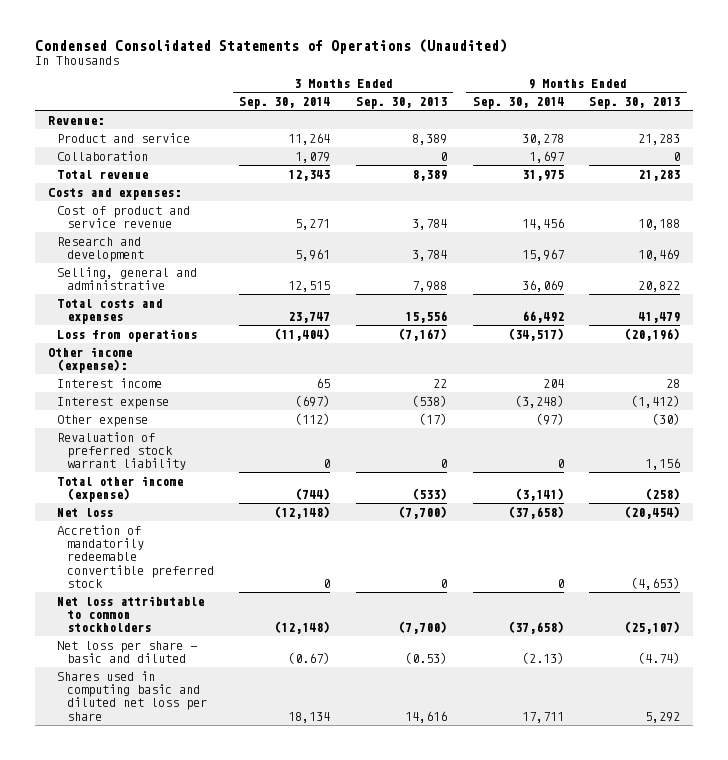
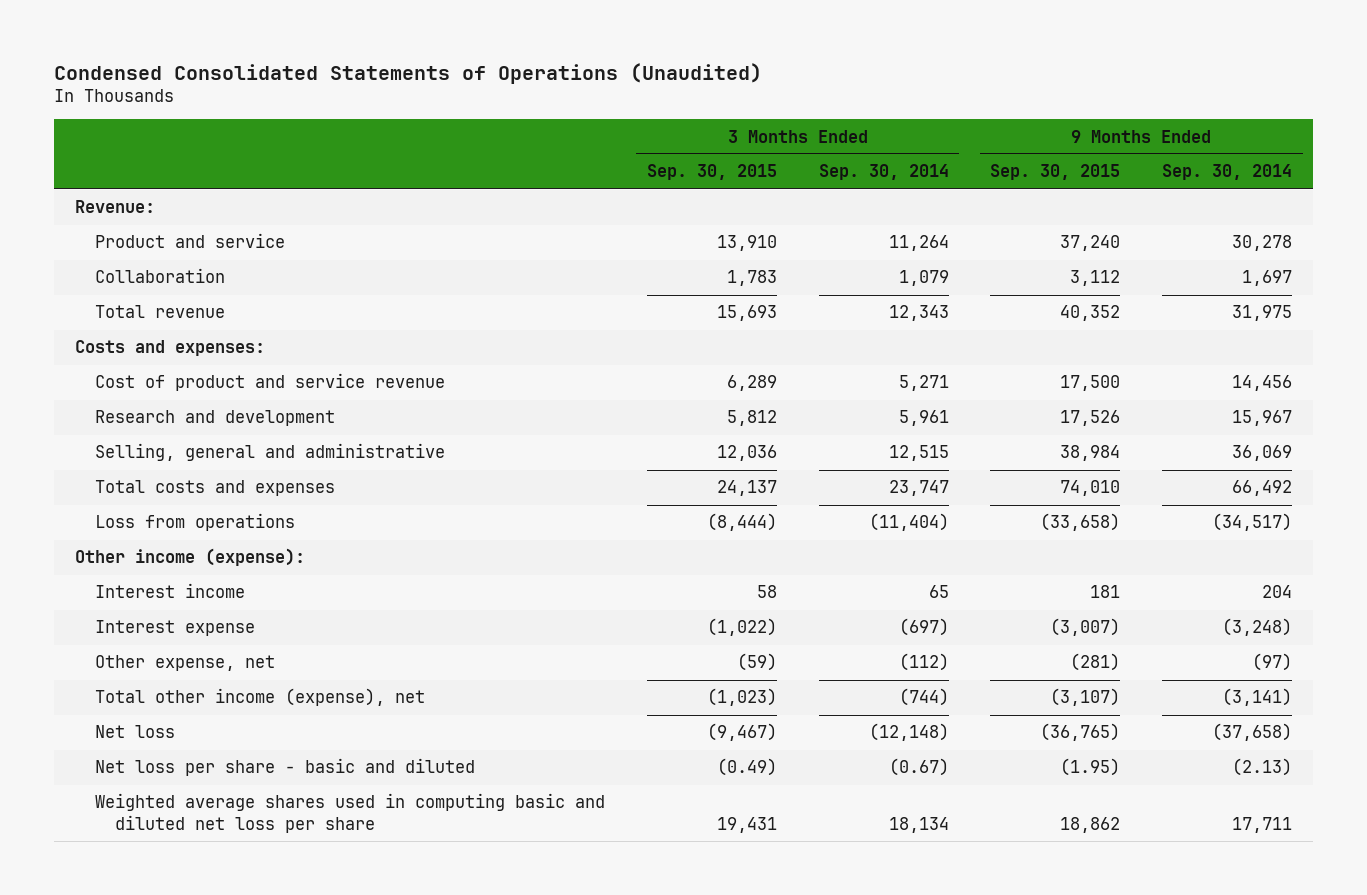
- | 3 Months Ended Sep. 30, 2014 | 3 Months Ended Sep. 30, 2013 | 9 Months Ended Sep. 30, 2014 | 9 Months Ended Sep. 30, 2013
+ | 3 Months Ended Sep. 30, 2015 | 3 Months Ended Sep. 30, 2014 | 9 Months Ended Sep. 30, 2015 | 9 Months Ended Sep. 30, 2014
- Other expense | (112) | (17) | (97) | (30)
- Revaluation of preferred stock warrant liability | 0 | 0 | 0 | 1,156
- Total other income (expense) | (744) | (533) | (3,141) | (258)
+ Other expense, net | (59) | (112) | (281) | (97)
+ Total other income (expense), net | (1,023) | (744) | (3,107) | (3,141)
- Accretion of mandatorily redeemable convertible preferred stock | 0 | 0 | 0 | (4,653)
- Net loss attributable to common stockholders | (12,148) | (7,700) | (37,658) | (25,107)
- Shares used in computing basic and diluted net loss per share | 18,134 | 14,616 | 17,711 | 5,292
+ Weighted average shares used in computing basic and diluted net loss per share | 19,431 | 18,134 | 18,862 | 17,711

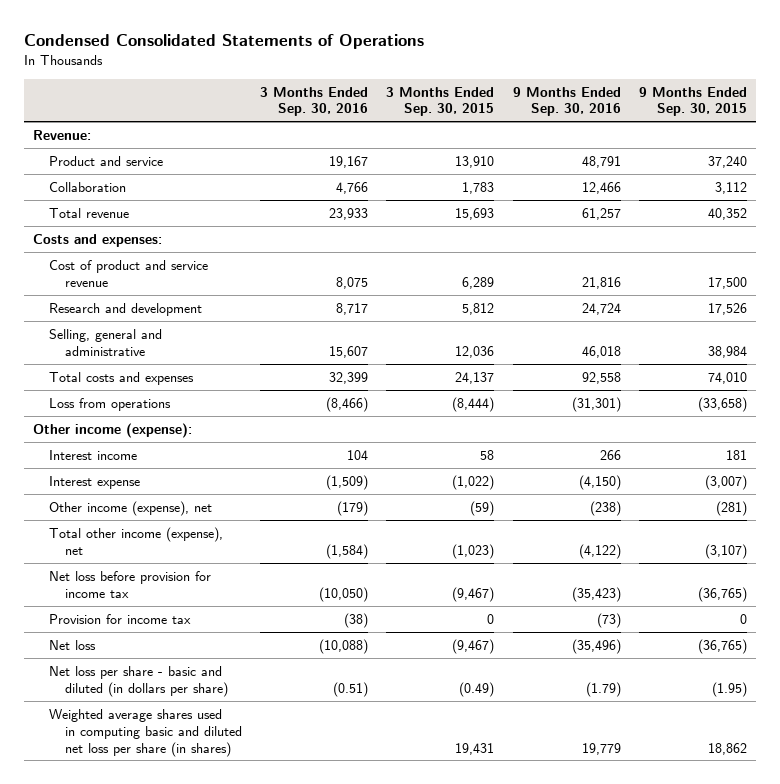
- Condensed Consolidated Statements of Operations (Unaudited)
+ Condensed Consolidated Statements of Operations
- | 3 Months Ended Sep. 30, 2015 | 3 Months Ended Sep. 30, 2014 | 9 Months Ended Sep. 30, 2015 | 9 Months Ended Sep. 30, 2014
+ | 3 Months Ended Sep. 30, 2016 | 3 Months Ended Sep. 30, 2015 | 9 Months Ended Sep. 30, 2016 | 9 Months Ended Sep. 30, 2015
- Other expense, net | (59) | (112) | (281) | (97)
+ Other income (expense), net | (179) | (59) | (238) | (281)
+ Net loss before provision for income tax | (10,050) | (9,467) | (35,423) | (36,765)
+ Provision for income tax | (38) | 0 | (73) | 0
- Net loss per share - basic and diluted | (0.49) | (0.67) | (1.95) | (2.13)
- Weighted average shares used in computing basic and diluted net loss per share | 19,431 | 18,134 | 18,862 | 17,711
+ Net loss per share - basic and diluted (in dollars per share) | (0.51) | (0.49) | (1.79) | (1.95)
+ Weighted average shares used in computing basic and diluted net loss per share (in shares) | | 19,431 | 19,779 | 18,862

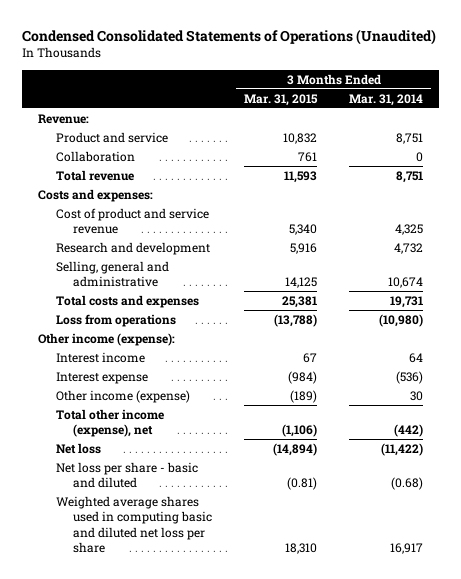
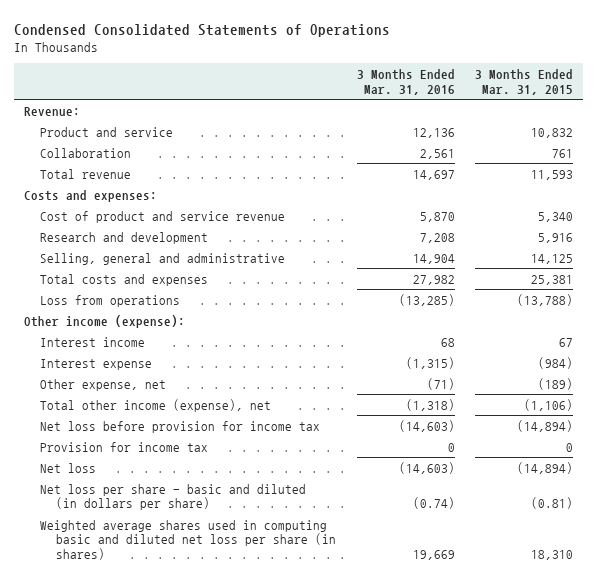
- Condensed Consolidated Statements of Operations (Unaudited)
+ Condensed Consolidated Statements of Operations
- | 3 Months Ended Mar. 31, 2015 | 3 Months Ended Mar. 31, 2014
+ | 3 Months Ended Mar. 31, 2016 | 3 Months Ended Mar. 31, 2015
- Other income (expense) | (189) | 30
+ Other expense, net | (71) | (189)
+ Net loss before provision for income tax | (14,603) | (14,894)
+ Provision for income tax | 0 | 0
- Net loss per share - basic and diluted | (0.81) | (0.68)
- Weighted average shares used in computing basic and diluted net loss per share | 18,310 | 16,917
+ Net loss per share - basic and diluted (in dollars per share) | (0.74) | (0.81)
+ Weighted average shares used in computing basic and diluted net loss per share (in shares) | 19,669 | 18,310

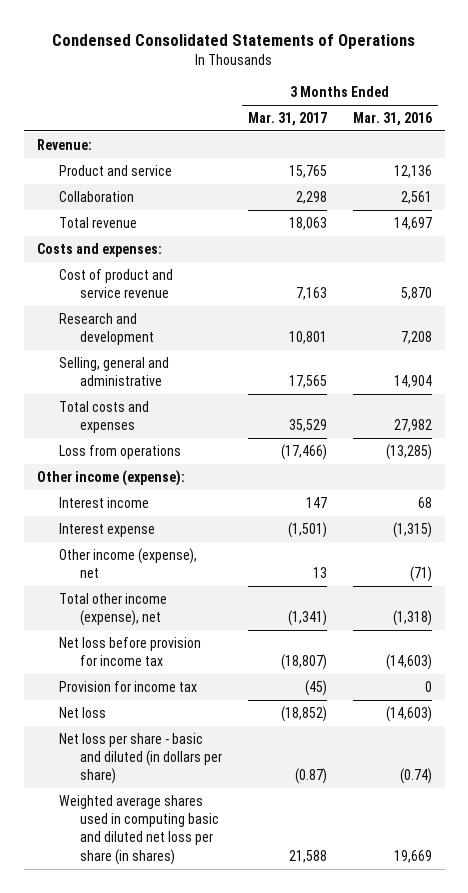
- | 3 Months Ended Mar. 31, 2016 | 3 Months Ended Mar. 31, 2015
+ | 3 Months Ended Mar. 31, 2017 | 3 Months Ended Mar. 31, 2016
- Other expense, net | (71) | (189)
+ Other income (expense), net | 13 | (71)

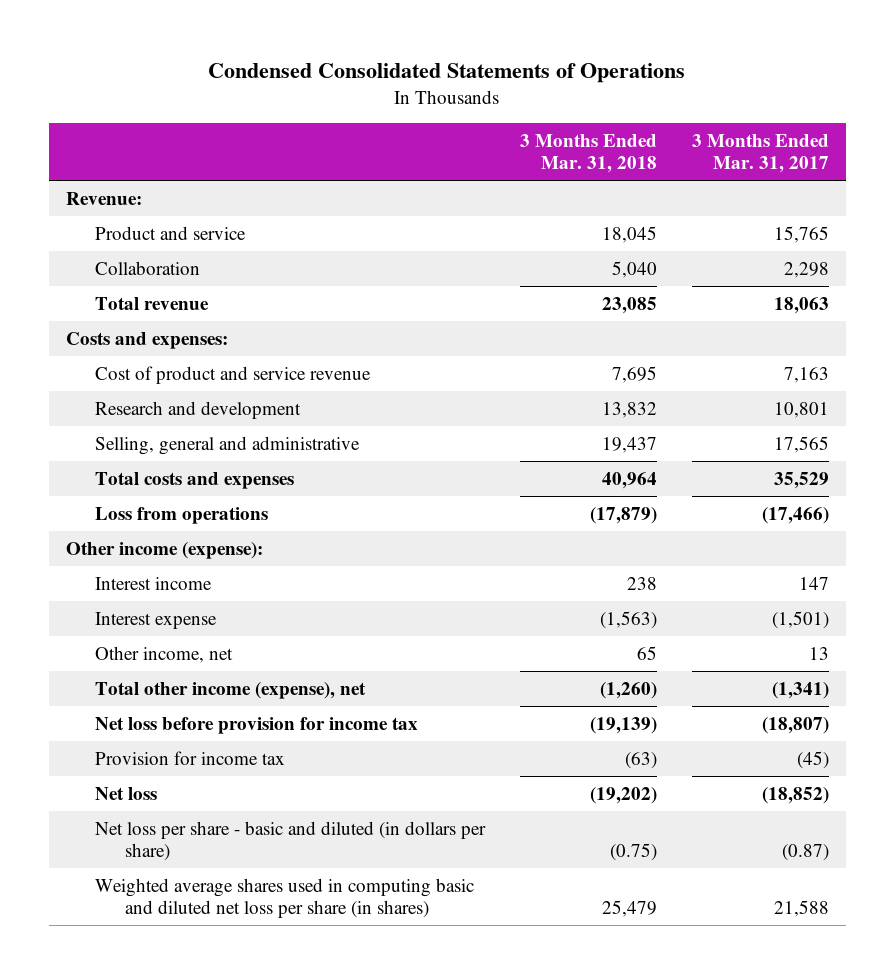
- | 3 Months Ended Mar. 31, 2017 | 3 Months Ended Mar. 31, 2016
+ | 3 Months Ended Mar. 31, 2018 | 3 Months Ended Mar. 31, 2017
- Other income (expense), net | 13 | (71)
+ Other income, net | 65 | 13

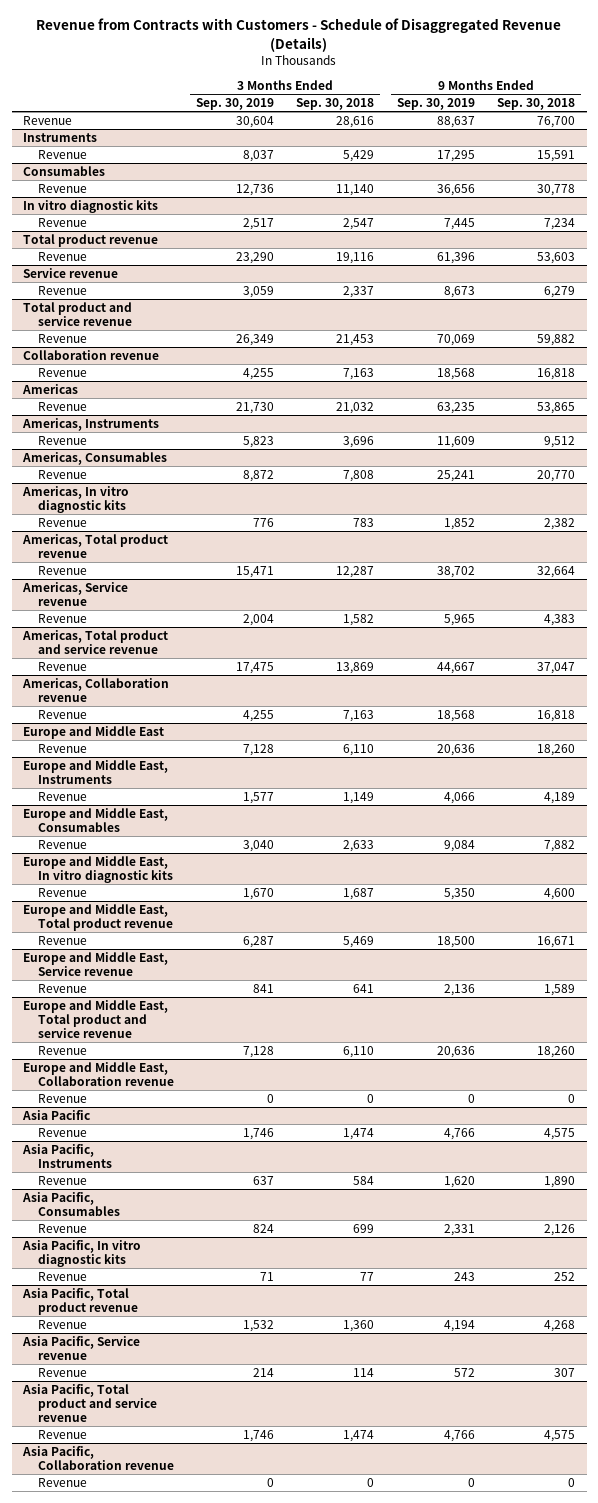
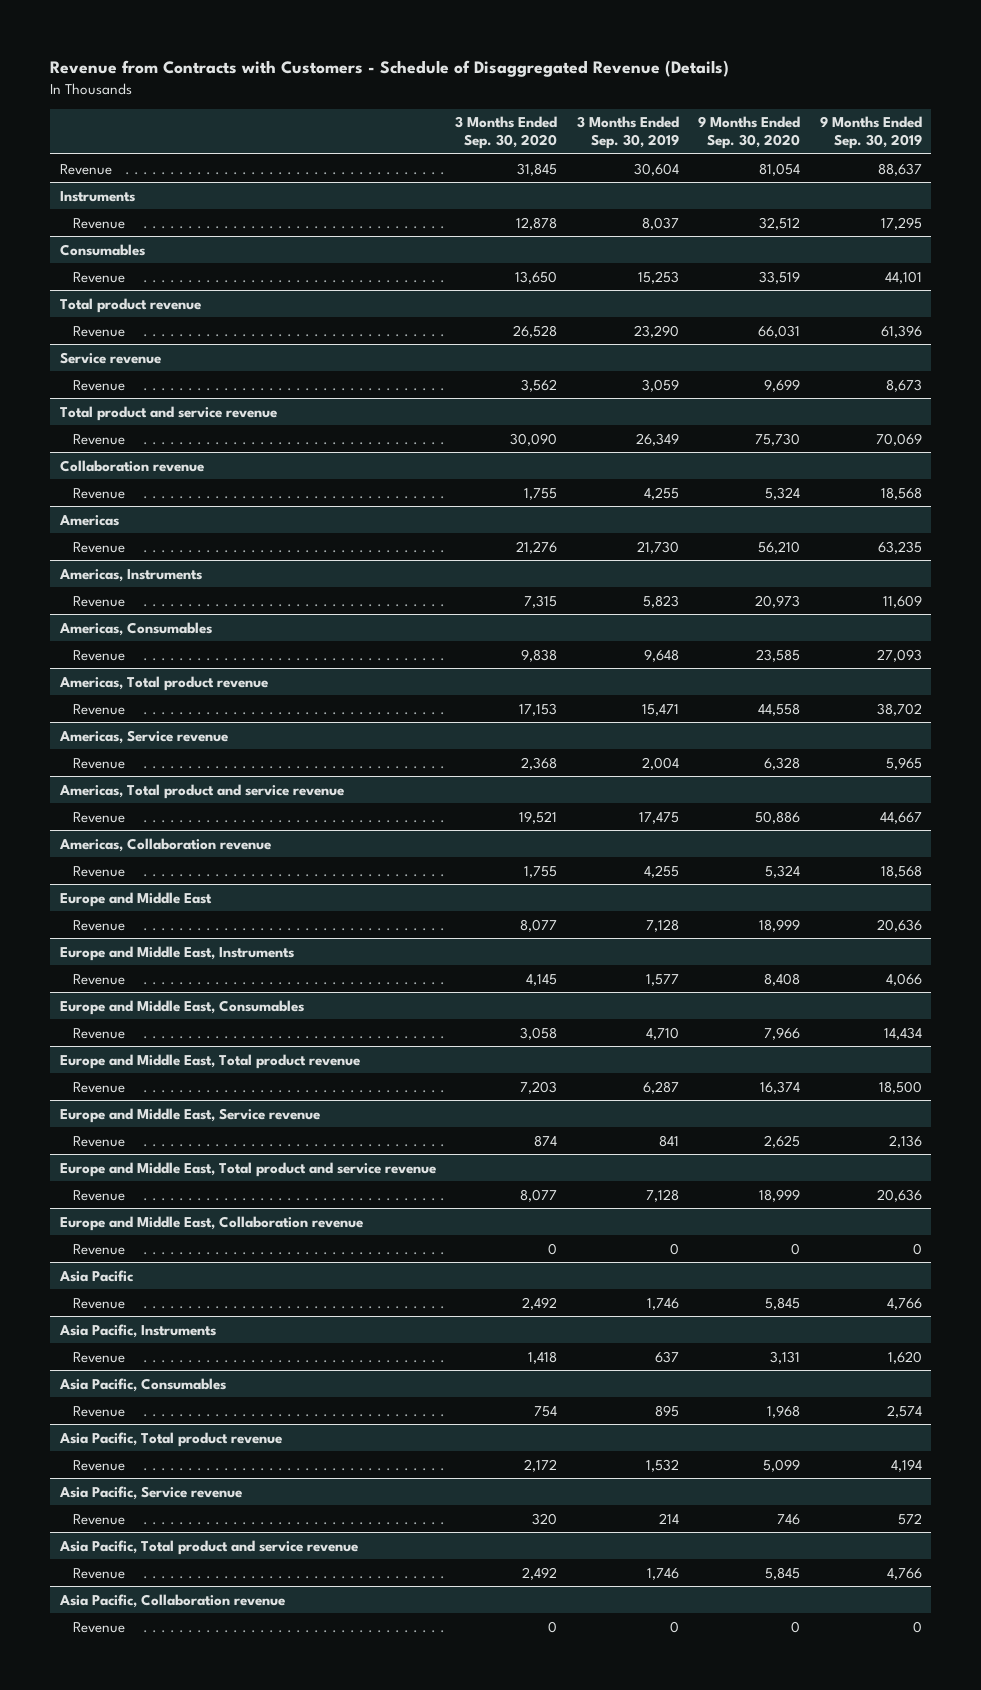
- | 3 Months Ended Sep. 30, 2019 | 3 Months Ended Sep. 30, 2018 | 9 Months Ended Sep. 30, 2019 | 9 Months Ended Sep. 30, 2018
+ | 3 Months Ended Sep. 30, 2020 | 3 Months Ended Sep. 30, 2019 | 9 Months Ended Sep. 30, 2020 | 9 Months Ended Sep. 30, 2019
@ Consumables
- Revenue | 12,736 | 11,140 | 36,656 | 30,778
- In vitro diagnostic kits
- Revenue | 2,517 | 2,547 | 7,445 | 7,234
@ Consumables
+ Revenue | 13,650 | 15,253 | 33,519 | 44,101
@ Americas, Consumables
- Revenue | 8,872 | 7,808 | 25,241 | 20,770
- Americas, In vitro diagnostic kits
- Revenue | 776 | 783 | 1,852 | 2,382
@ Americas, Consumables
+ Revenue | 9,838 | 9,648 | 23,585 | 27,093
@ Europe and Middle East, Consumables
- Revenue | 3,040 | 2,633 | 9,084 | 7,882
- Europe and Middle East, In vitro diagnostic kits
- Revenue | 1,670 | 1,687 | 5,350 | 4,600
@ Europe and Middle East, Consumables
+ Revenue | 3,058 | 4,710 | 7,966 | 14,434
@ Asia Pacific, Consumables
- Revenue | 824 | 699 | 2,331 | 2,126
- Asia Pacific, In vitro diagnostic kits
- Revenue | 71 | 77 | 243 | 252
@ Asia Pacific, Consumables
+ Revenue | 754 | 895 | 1,968 | 2,574

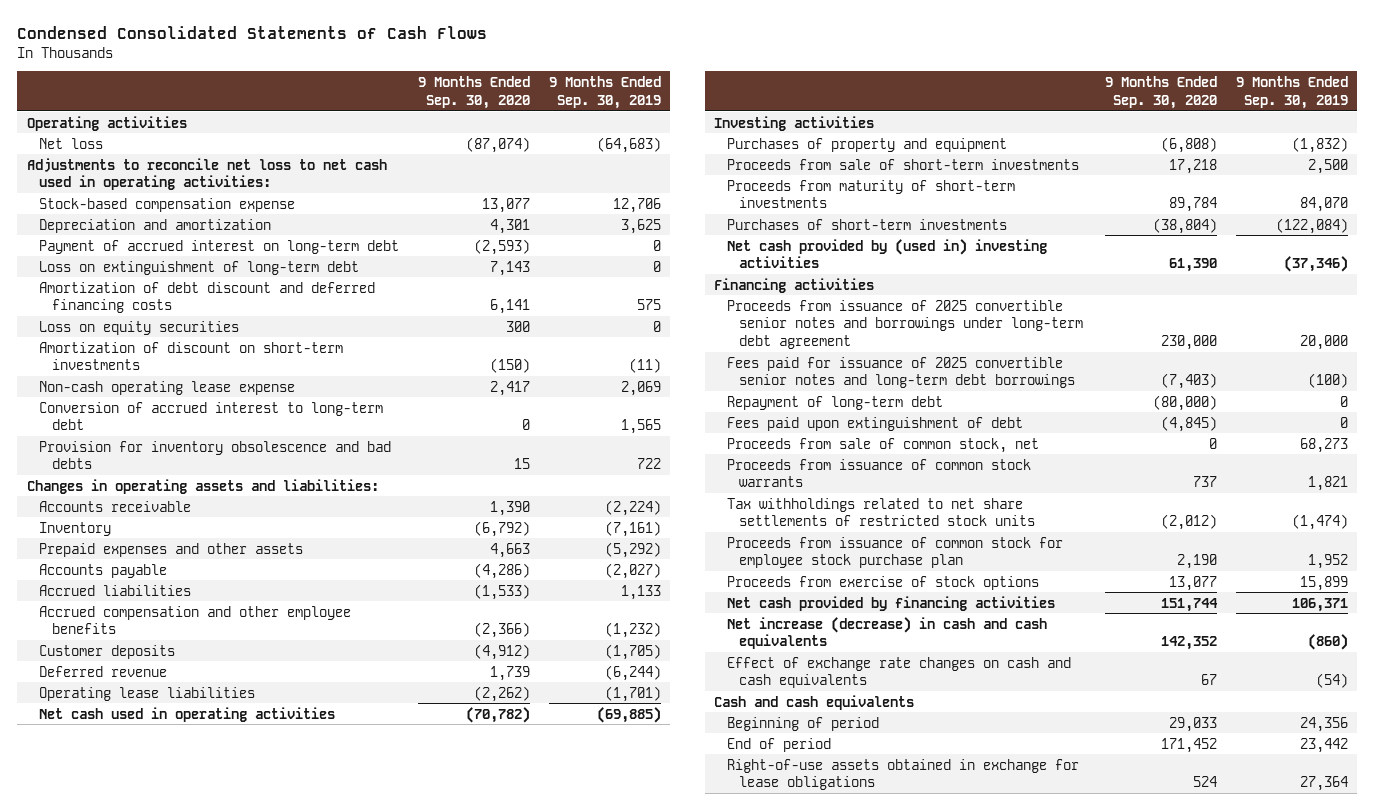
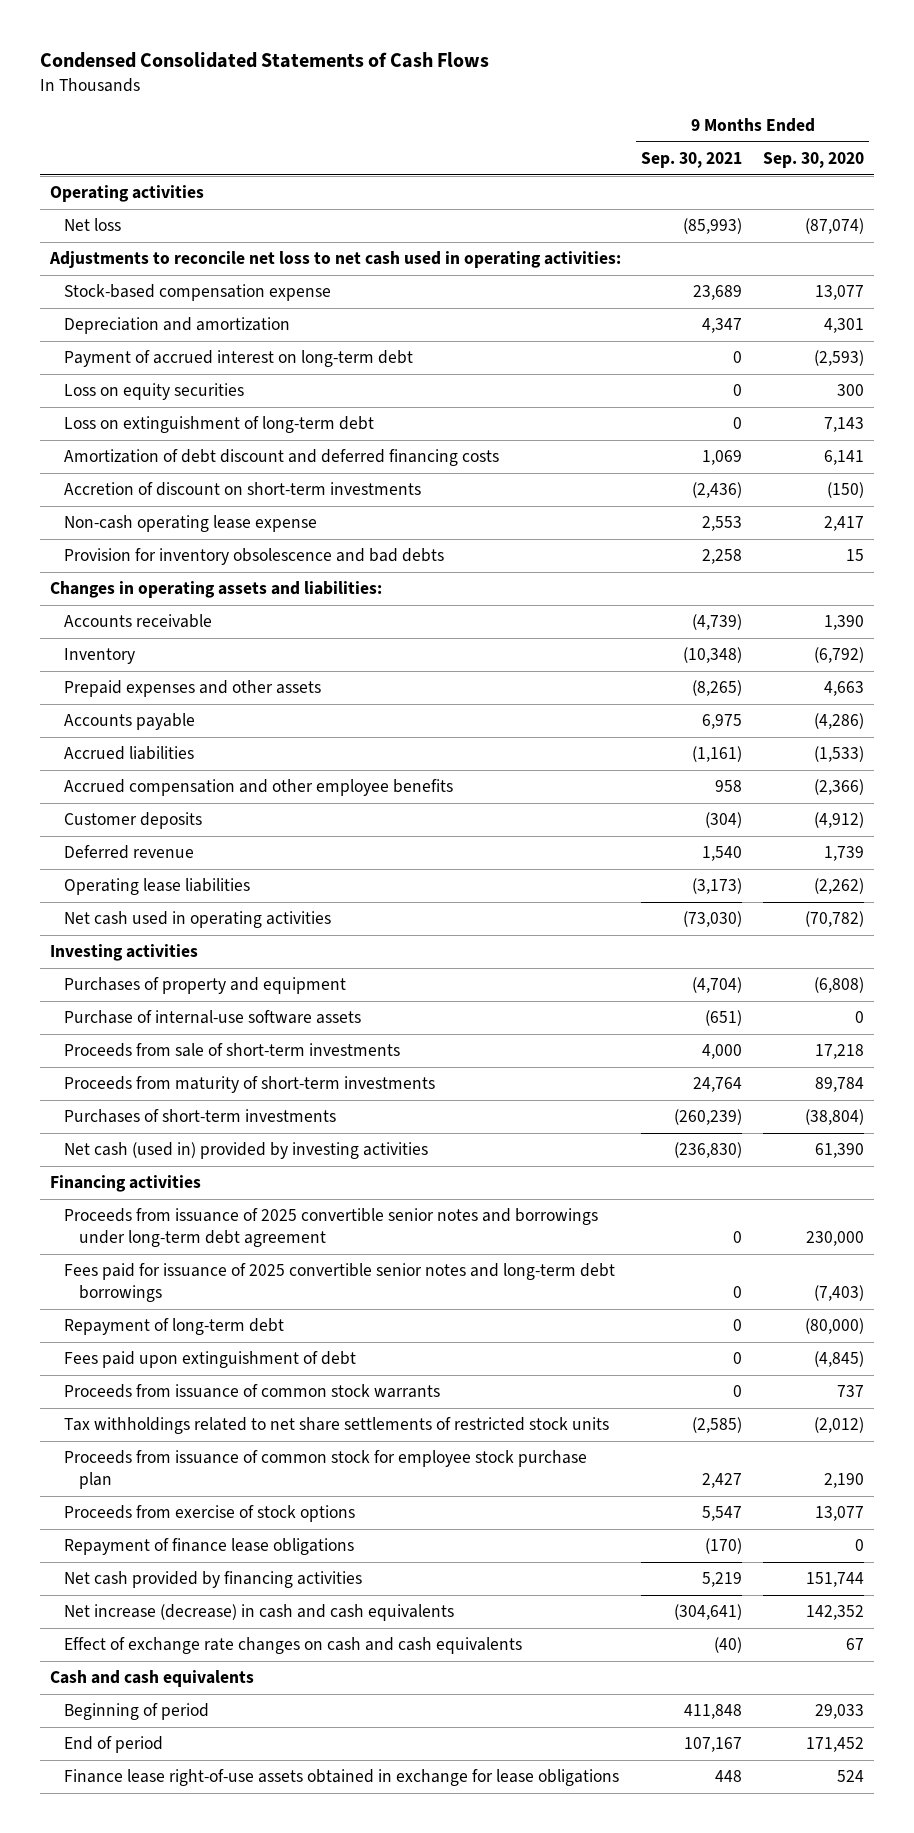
- | 9 Months Ended Sep. 30, 2020 | 9 Months Ended Sep. 30, 2019
+ | 9 Months Ended Sep. 30, 2021 | 9 Months Ended Sep. 30, 2020
moved up: Loss on equity securities | 0 | 300
- Amortization of discount on short-term investments | (150) | (11)
+ Accretion of discount on short-term investments | (2,436) | (150)
- Conversion of accrued interest to long-term debt | 0 | 1,565
+ Purchase of internal-use software assets | (651) | 0
- Net cash provided by (used in) investing activities | 61,390 | (37,346)
+ Net cash (used in) provided by investing activities | (236,830) | 61,390
- Proceeds from sale of common stock, net | 0 | 68,273
+ Repayment of finance lease obligations | (170) | 0
- Right-of-use assets obtained in exchange for lease obligations | 524 | 27,364
+ Finance lease right-of-use assets obtained in exchange for lease obligations | 448 | 524

